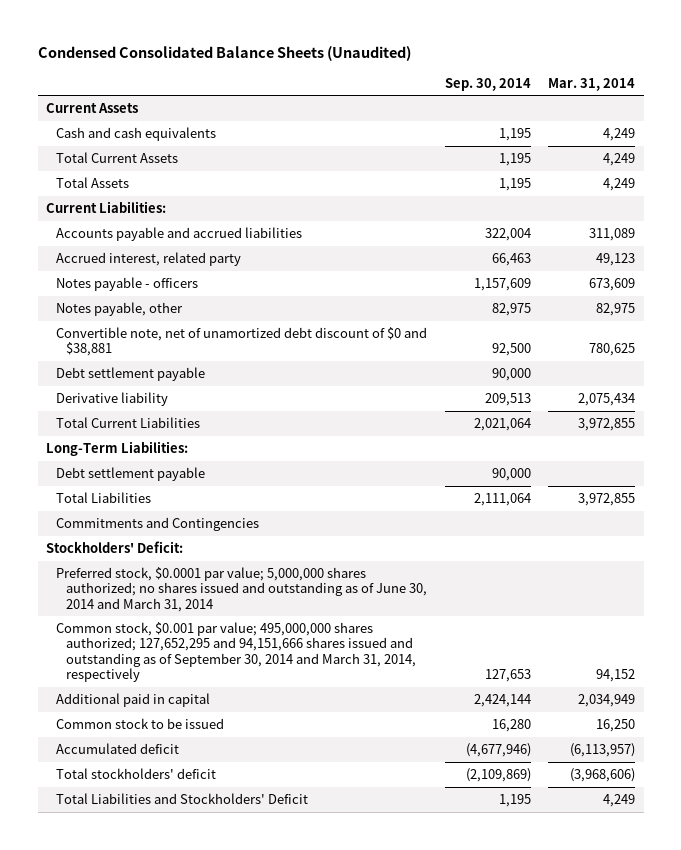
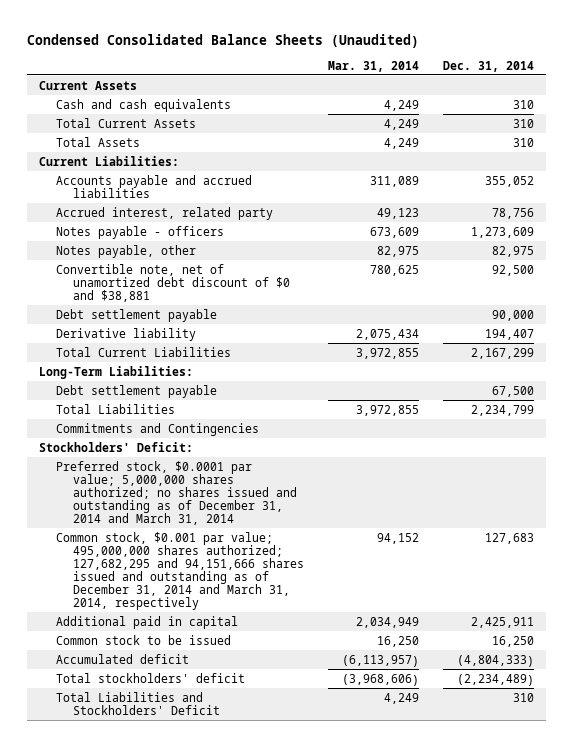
- | Sep. 30, 2014 | Mar. 31, 2014
+ | Mar. 31, 2014 | Dec. 31, 2014
- Preferred stock, $0.0001 par value; 5,000,000 shares authorized; no shares issued and outstanding as of June 30, 2014 and March 31, 2014
- Common stock, $0.001 par value; 495,000,000 shares authorized; 127,652,295 and 94,151,666 shares issued and outstanding as of September 30, 2014 and March 31, 2014, respectively | 127,653 | 94,152
+ Preferred stock, $0.0001 par value; 5,000,000 shares authorized; no shares issued and outstanding as of December 31, 2014 and March 31, 2014
+ Common stock, $0.001 par value; 495,000,000 shares authorized; 127,682,295 and 94,151,666 shares issued and outstanding as of December 31, 2014 and March 31, 2014, respectively | 94,152 | 127,683

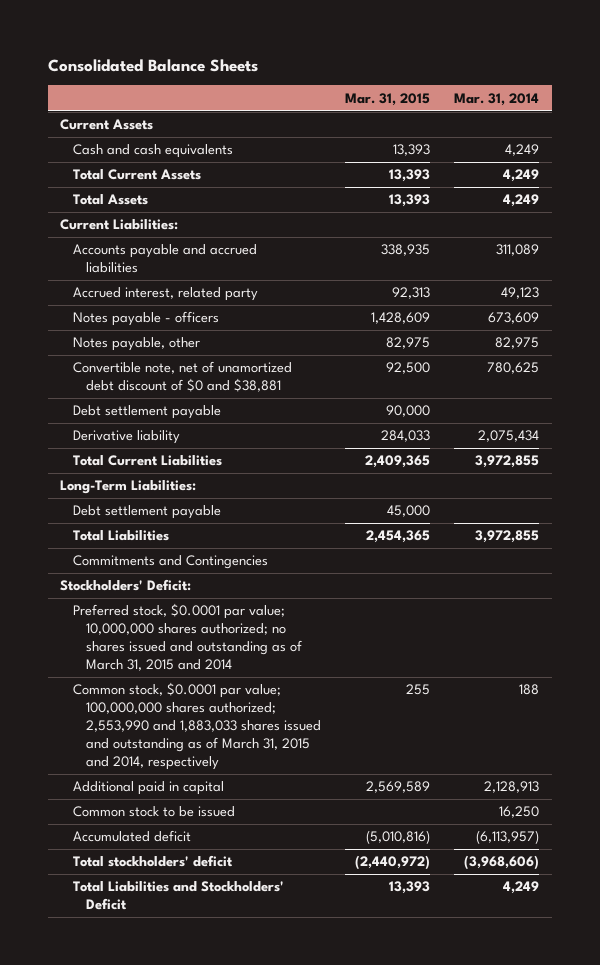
- Condensed Consolidated Balance Sheets (Unaudited)
+ Consolidated Balance Sheets
- | Mar. 31, 2014 | Dec. 31, 2014
+ | Mar. 31, 2015 | Mar. 31, 2014
- Preferred stock, $0.0001 par value; 5,000,000 shares authorized; no shares issued and outstanding as of December 31, 2014 and March 31, 2014
- Common stock, $0.001 par value; 495,000,000 shares authorized; 127,682,295 and 94,151,666 shares issued and outstanding as of December 31, 2014 and March 31, 2014, respectively | 94,152 | 127,683
- Additional paid in capital | 2,034,949 | 2,425,911
+ Preferred stock, $0.0001 par value; 10,000,000 shares authorized; no shares issued and outstanding as of March 31, 2015 and 2014
+ Common stock, $0.0001 par value; 100,000,000 shares authorized; 2,553,990 and 1,883,033 shares issued and outstanding as of March 31, 2015 and 2014, respectively | 255 | 188
+ Additional paid in capital | 2,569,589 | 2,128,913

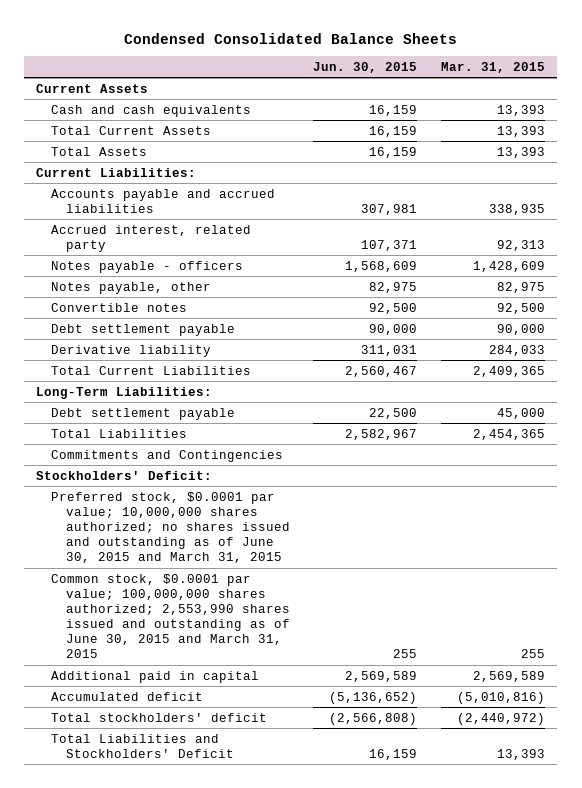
- Consolidated Balance Sheets
+ Condensed Consolidated Balance Sheets
- | Mar. 31, 2015 | Mar. 31, 2014
+ | Jun. 30, 2015 | Mar. 31, 2015
- Convertible note, net of unamortized debt discount of $0 and $38,881 | 92,500 | 780,625
+ Convertible notes | 92,500 | 92,500
- Preferred stock, $0.0001 par value; 10,000,000 shares authorized; no shares issued and outstanding as of March 31, 2015 and 2014
- Common stock, $0.0001 par value; 100,000,000 shares authorized; 2,553,990 and 1,883,033 shares issued and outstanding as of March 31, 2015 and 2014, respectively | 255 | 188
+ Preferred stock, $0.0001 par value; 10,000,000 shares authorized; no shares issued and outstanding as of June 30, 2015 and March 31, 2015
+ Common stock, $0.0001 par value; 100,000,000 shares authorized; 2,553,990 shares issued and outstanding as of June 30, 2015 and March 31, 2015 | 255 | 255
- Common stock to be issued | | 16,250

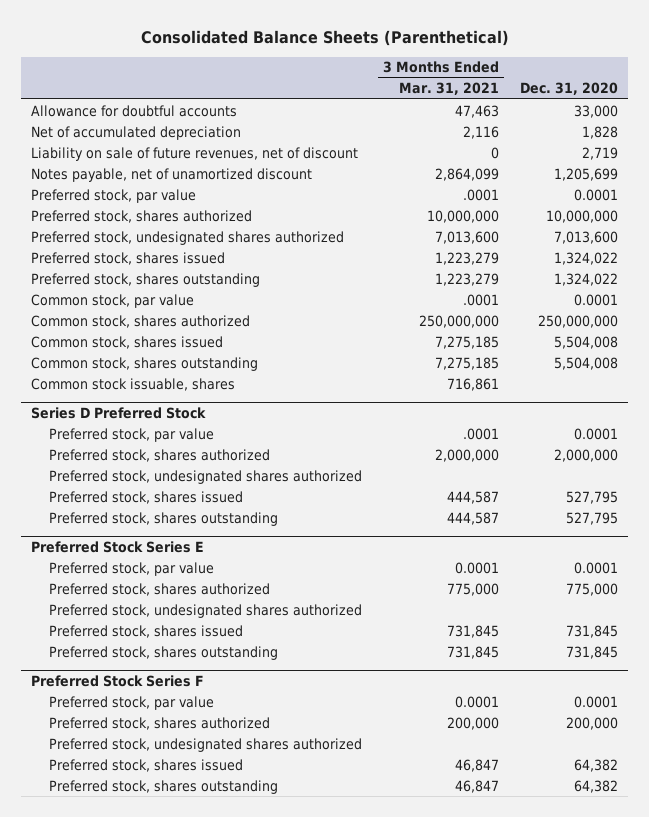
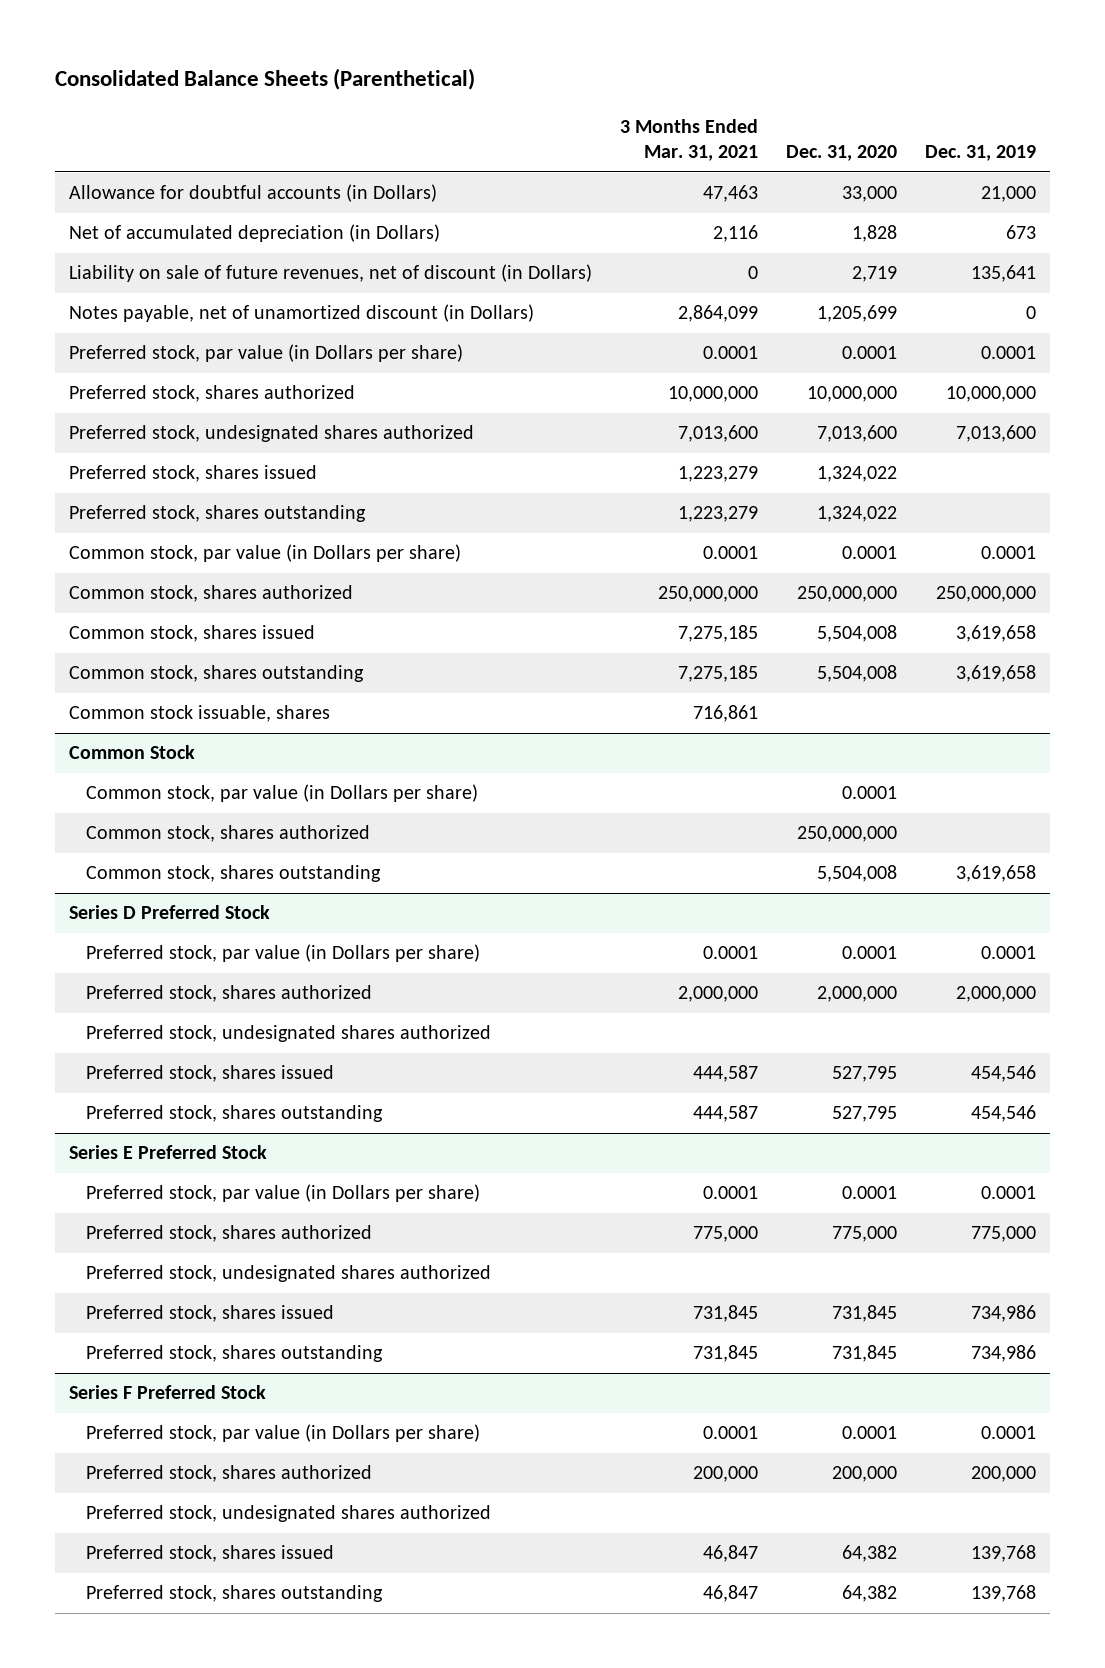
- | 3 Months Ended Mar. 31, 2021 | Dec. 31, 2020
+ | 3 Months Ended Mar. 31, 2021 | Dec. 31, 2020 | Dec. 31, 2019
- Allowance for doubtful accounts | 47,463 | 33,000
- Net of accumulated depreciation | 2,116 | 1,828
- Liability on sale of future revenues, net of discount | 0 | 2,719
- Notes payable, net of unamortized discount | 2,864,099 | 1,205,699
- Preferred stock, par value | .0001 | 0.0001
+ Allowance for doubtful accounts (in Dollars) | 47,463 | 33,000 | 21,000
+ Net of accumulated depreciation (in Dollars) | 2,116 | 1,828 | 673
+ Liability on sale of future revenues, net of discount (in Dollars) | 0 | 2,719 | 135,641
+ Notes payable, net of unamortized discount (in Dollars) | 2,864,099 | 1,205,699 | 0
+ Preferred stock, par value (in Dollars per share) | 0.0001 | 0.0001 | 0.0001
- Common stock, par value | .0001 | 0.0001
+ Common stock, par value (in Dollars per share) | 0.0001 | 0.0001 | 0.0001
+ Common Stock
+ Common stock, par value (in Dollars per share) | | 0.0001 |
+ Common stock, shares authorized | | 250,000,000 |
+ Common stock, shares outstanding | | 5,504,008 | 3,619,658
@ Series D Preferred Stock
- Preferred stock, par value | .0001 | 0.0001
+ Preferred stock, par value (in Dollars per share) | 0.0001 | 0.0001 | 0.0001
- Preferred Stock Series E
- Preferred stock, par value | 0.0001 | 0.0001
+ Series E Preferred Stock
+ Preferred stock, par value (in Dollars per share) | 0.0001 | 0.0001 | 0.0001
- Preferred Stock Series F
- Preferred stock, par value | 0.0001 | 0.0001
+ Series F Preferred Stock
+ Preferred stock, par value (in Dollars per share) | 0.0001 | 0.0001 | 0.0001

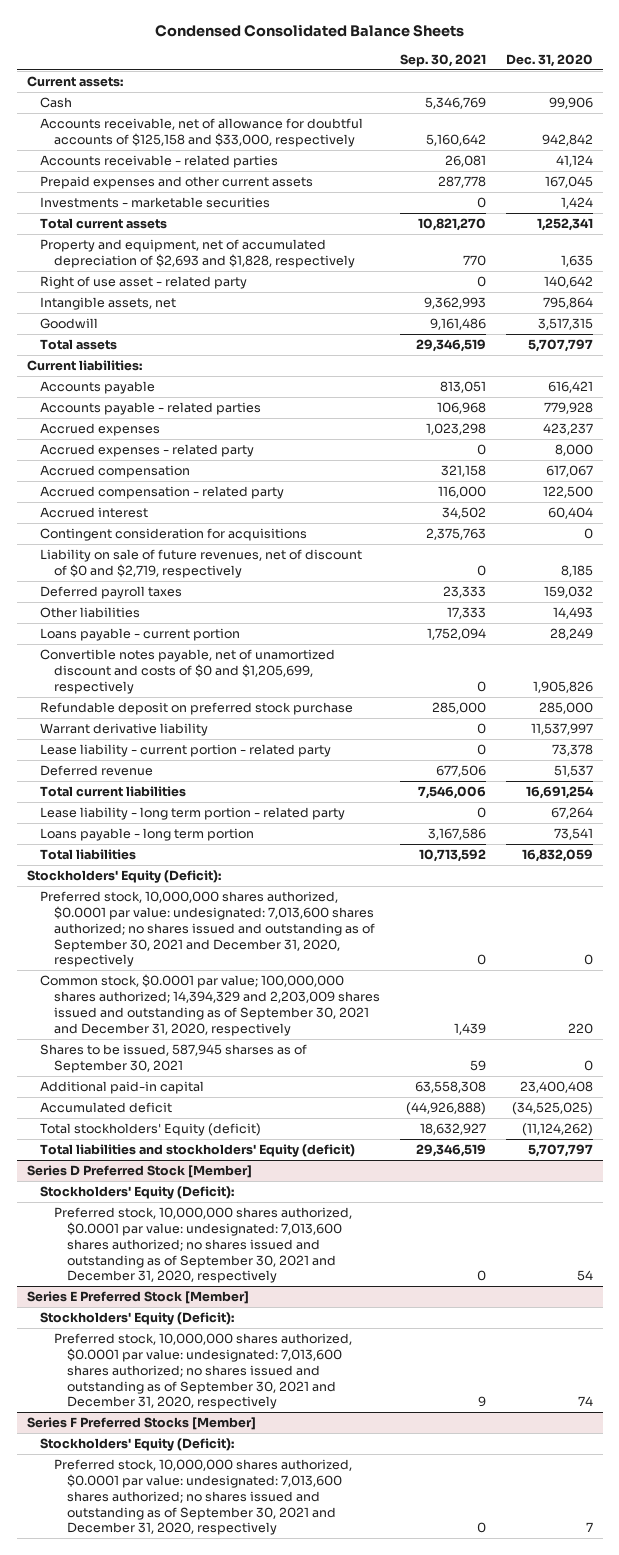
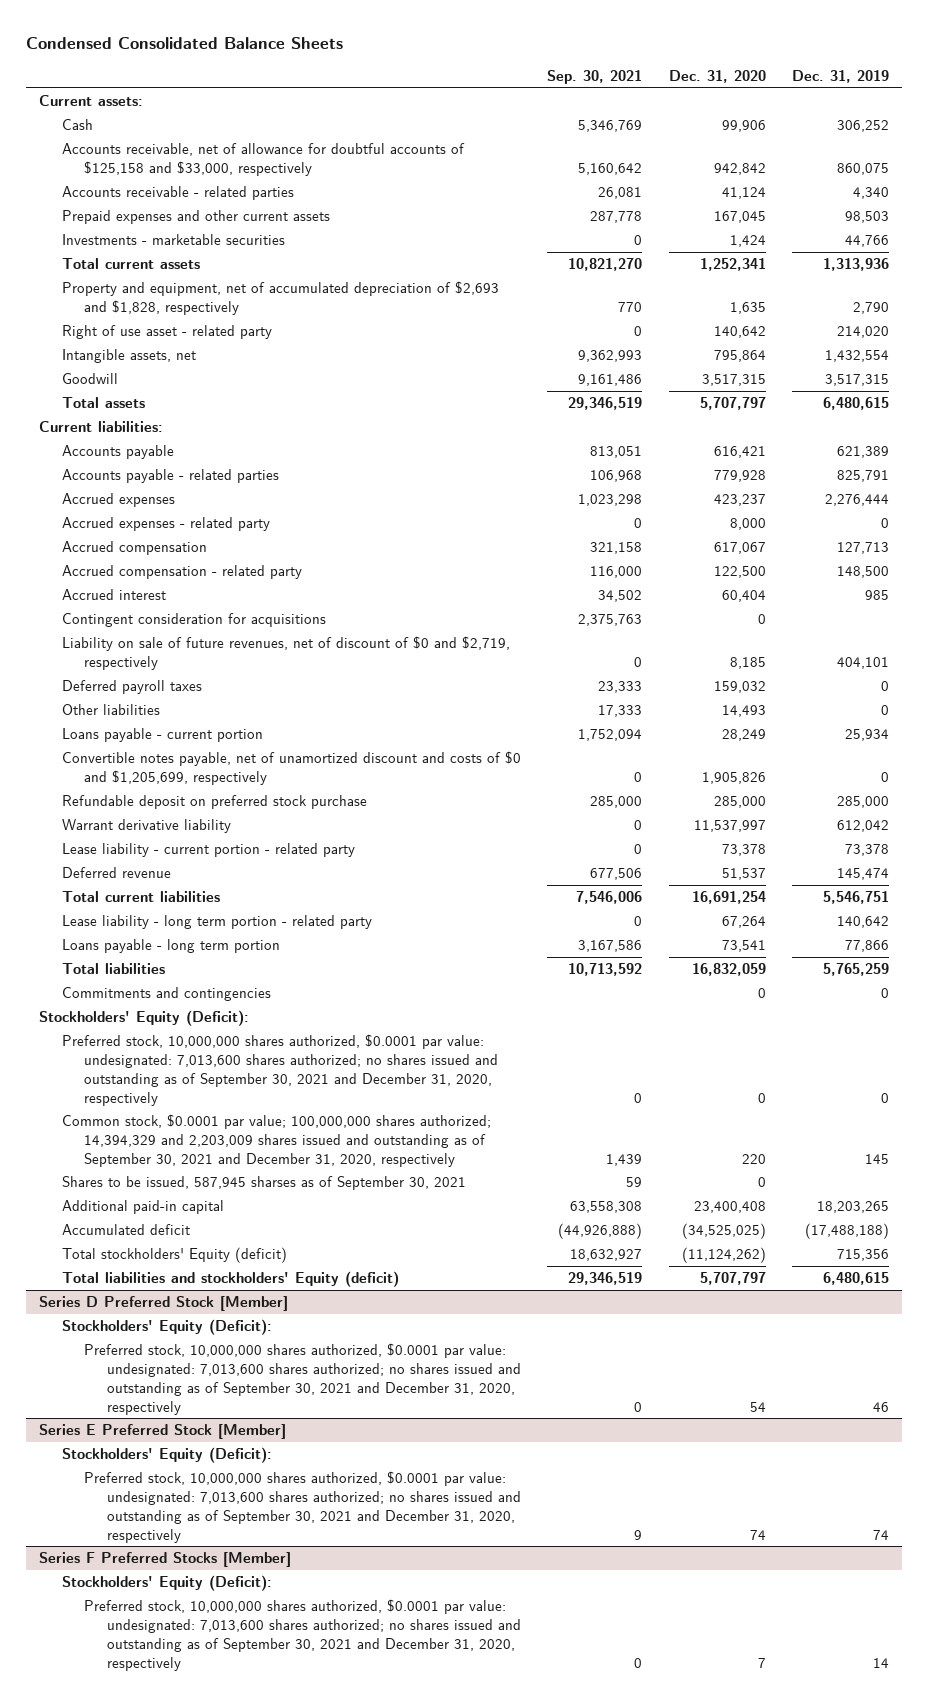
- | Sep. 30, 2021 | Dec. 31, 2020
+ | Sep. 30, 2021 | Dec. 31, 2020 | Dec. 31, 2019
+ Commitments and contingencies | | 0 | 0

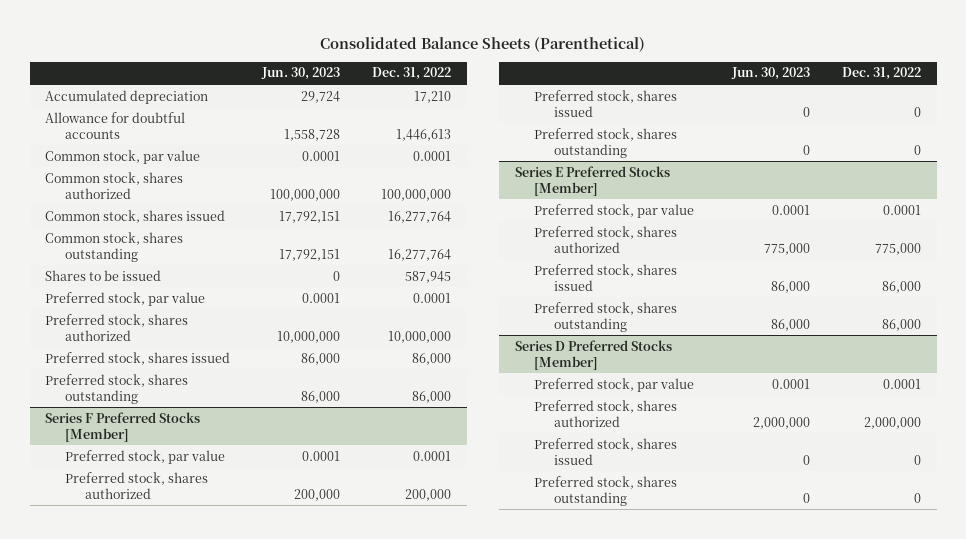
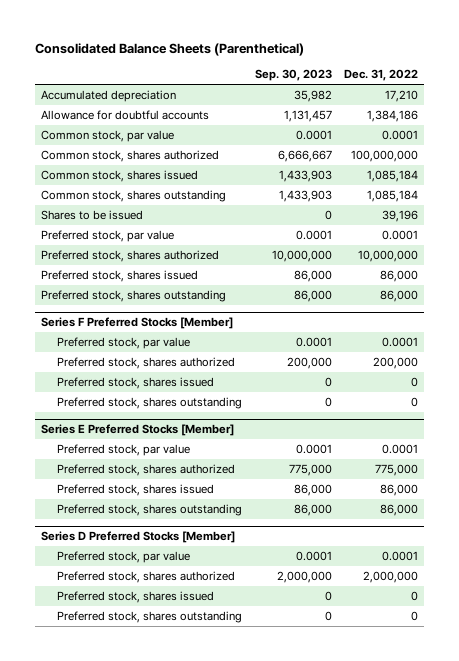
- | Jun. 30, 2023 | Dec. 31, 2022
+ | Sep. 30, 2023 | Dec. 31, 2022
- Allowance for doubtful accounts | 1,558,728 | 1,446,613
+ Allowance for doubtful accounts | 1,131,457 | 1,384,186
- Common stock, shares issued | 17,792,151 | 16,277,764
- Common stock, shares outstanding | 17,792,151 | 16,277,764
- Shares to be issued | 0 | 587,945
+ Common stock, shares issued | 1,433,903 | 1,085,184
+ Common stock, shares outstanding | 1,433,903 | 1,085,184
+ Shares to be issued | 0 | 39,196

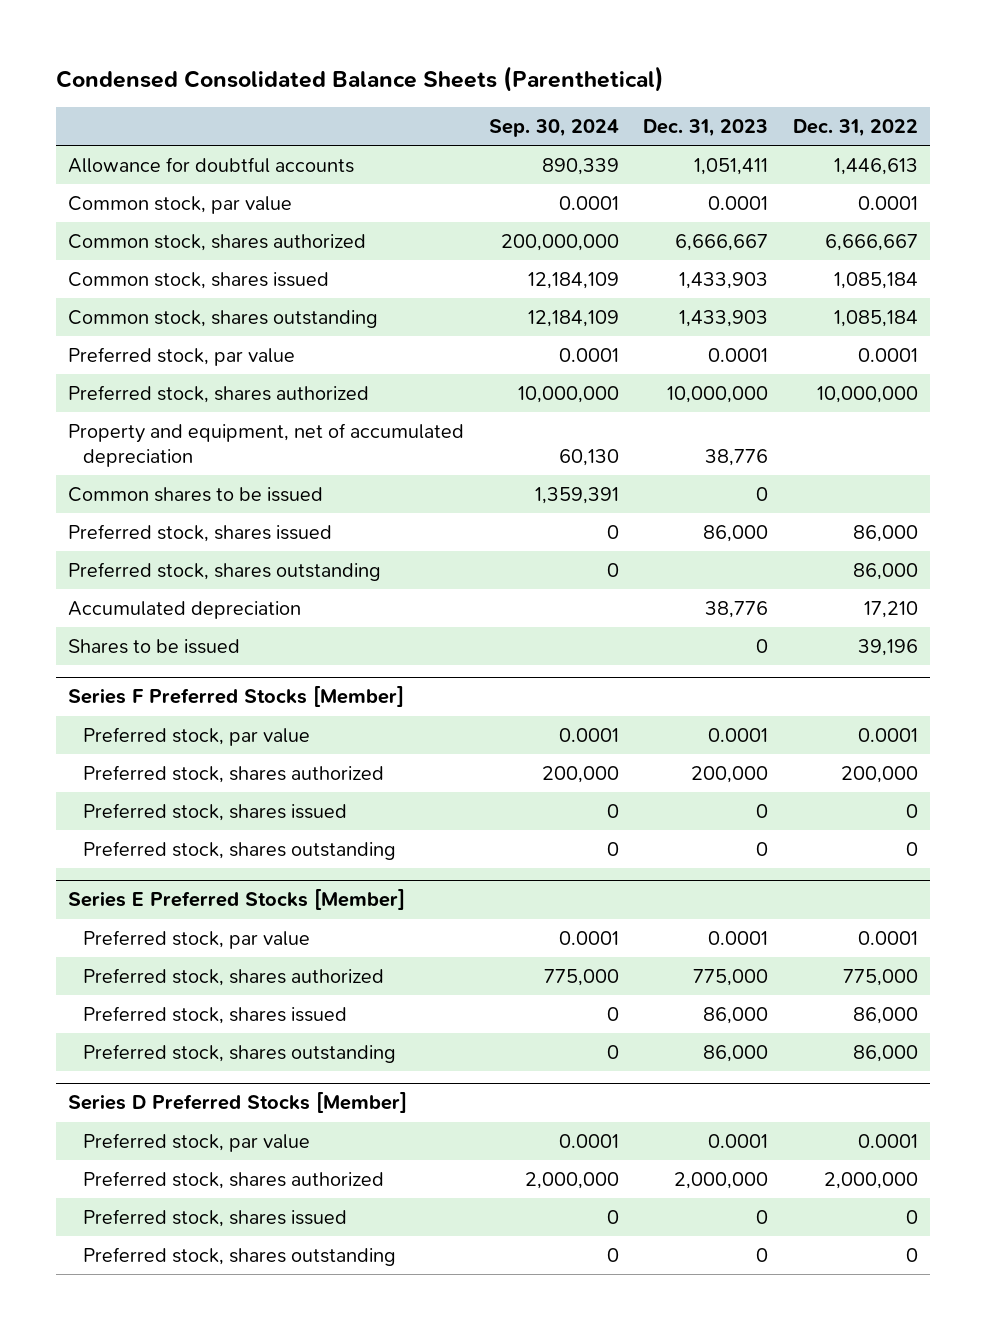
- Consolidated Balance Sheets (Parenthetical)
+ Condensed Consolidated Balance Sheets (Parenthetical)
- | Sep. 30, 2023 | Dec. 31, 2022
+ | Sep. 30, 2024 | Dec. 31, 2023 | Dec. 31, 2022
- Allowance for doubtful accounts | 1,131,457 | 1,384,186
+ Allowance for doubtful accounts | 890,339 | 1,051,411 | 1,446,613
- Common stock, shares authorized | 6,666,667 | 100,000,000
+ Common stock, shares authorized | 200,000,000 | 6,666,667 | 6,666,667
+ Property and equipment, net of accumulated depreciation | 60,130 | 38,776 |
+ Common shares to be issued | 1,359,391 | 0 |
moved down: Accumulated depreciation | | 38,776 | 17,210
moved down: Shares to be issued | | 0 | 39,196

